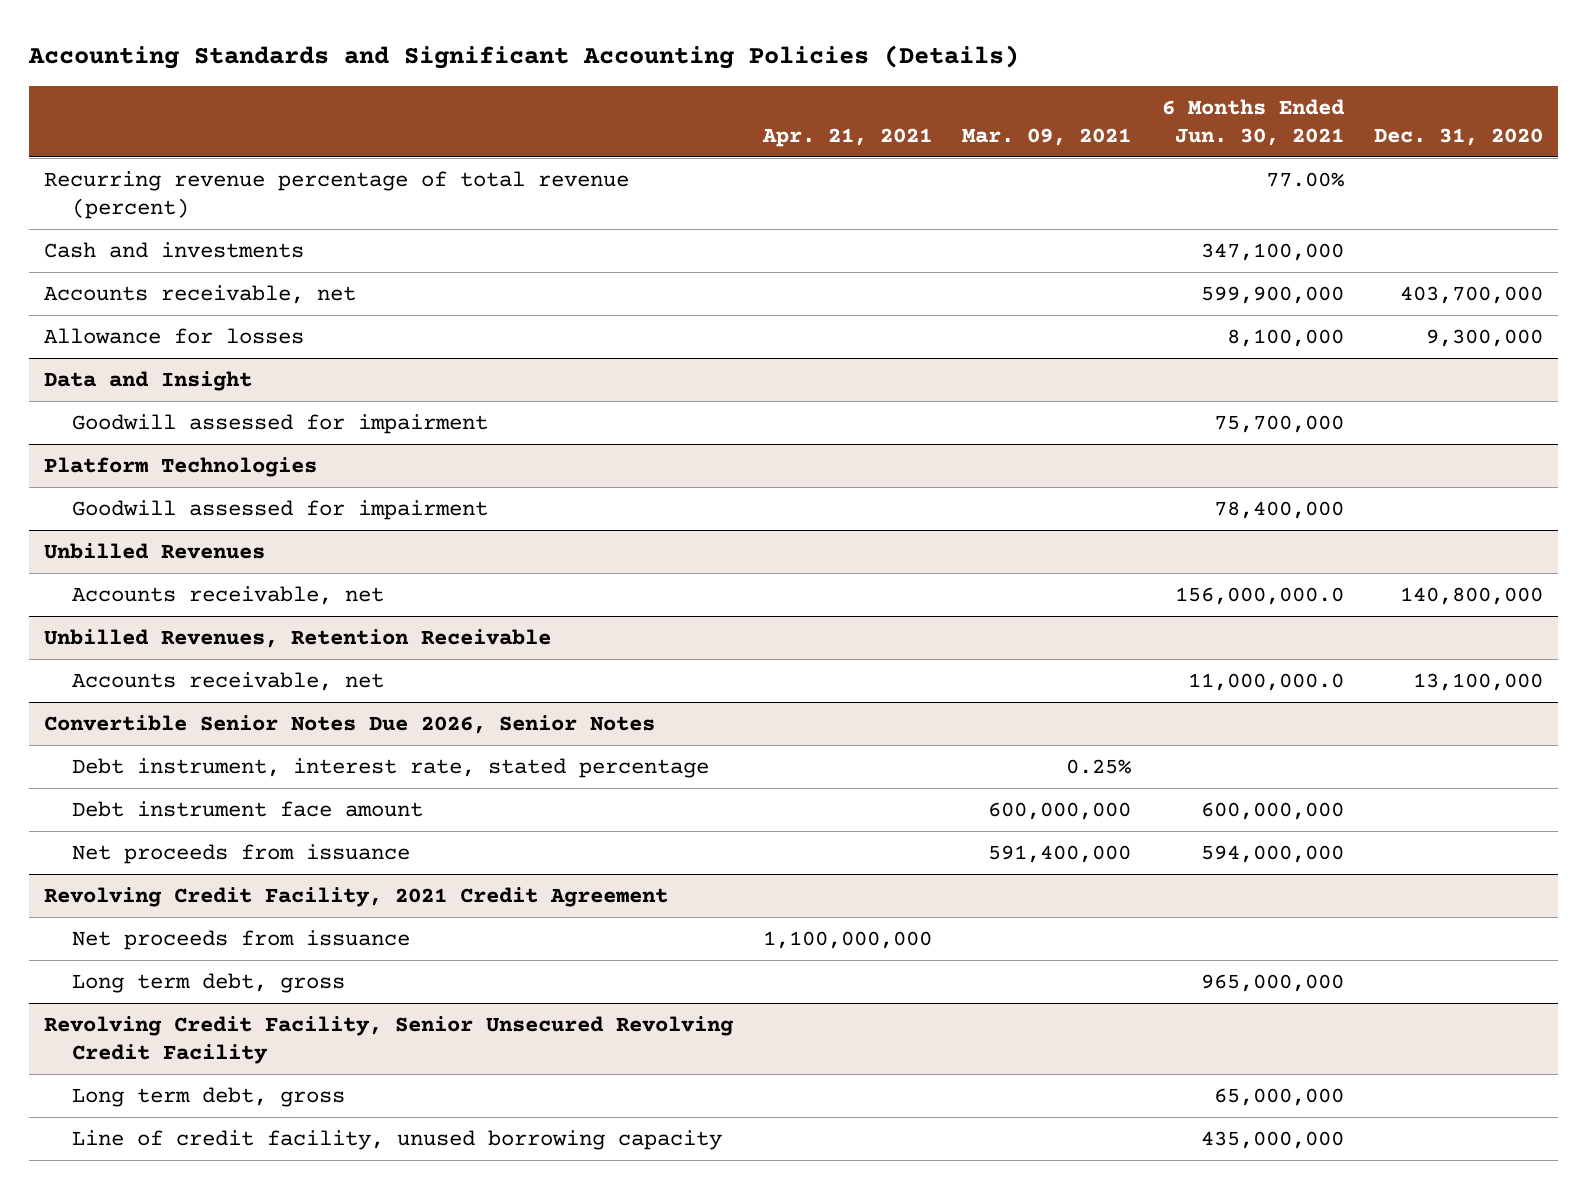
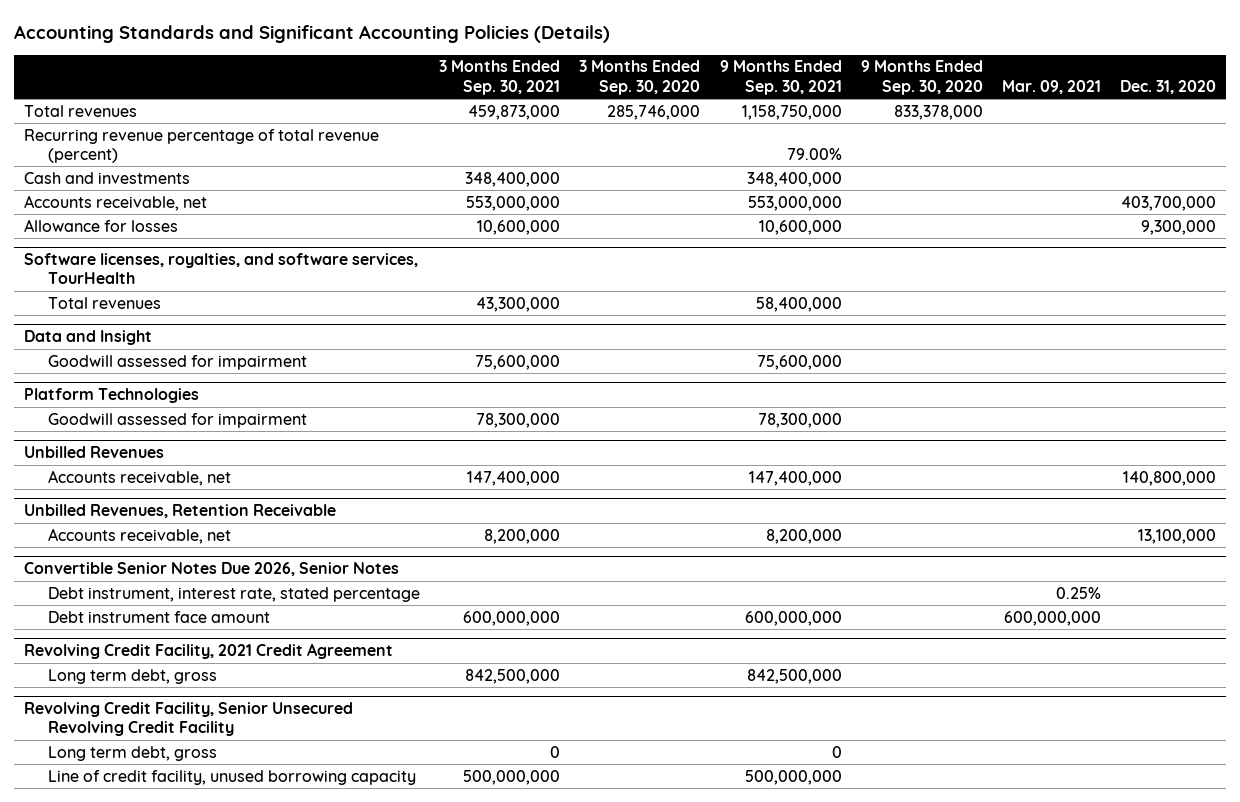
- | Apr. 21, 2021 | Mar. 09, 2021 | 6 Months Ended Jun. 30, 2021 | Dec. 31, 2020
+ | 3 Months Ended Sep. 30, 2021 | 3 Months Ended Sep. 30, 2020 | 9 Months Ended Sep. 30, 2021 | 9 Months Ended Sep. 30, 2020 | Mar. 09, 2021 | Dec. 31, 2020
+ Total revenues | 459,873,000 | 285,746,000 | 1,158,750,000 | 833,378,000 | |
+ Software licenses, royalties, and software services, TourHealth
+ Total revenues | 43,300,000 | | 58,400,000 | | |
@ Convertible Senior Notes Due 2026, Senior Notes
- Net proceeds from issuance | | 591,400,000 | 594,000,000 |
@ Revolving Credit Facility, 2021 Credit Agreement
- Net proceeds from issuance | 1,100,000,000 | | |

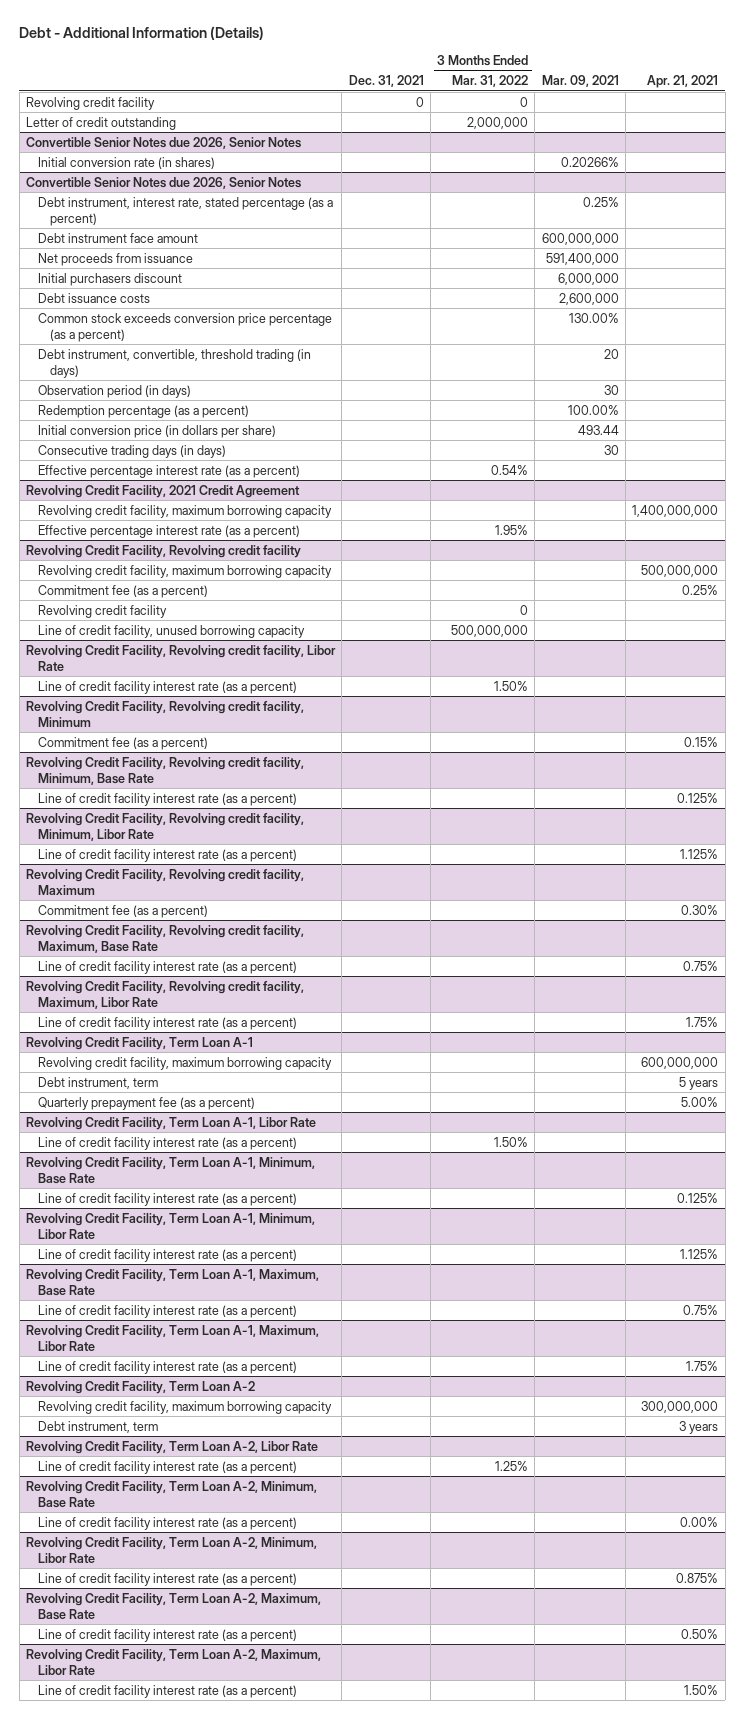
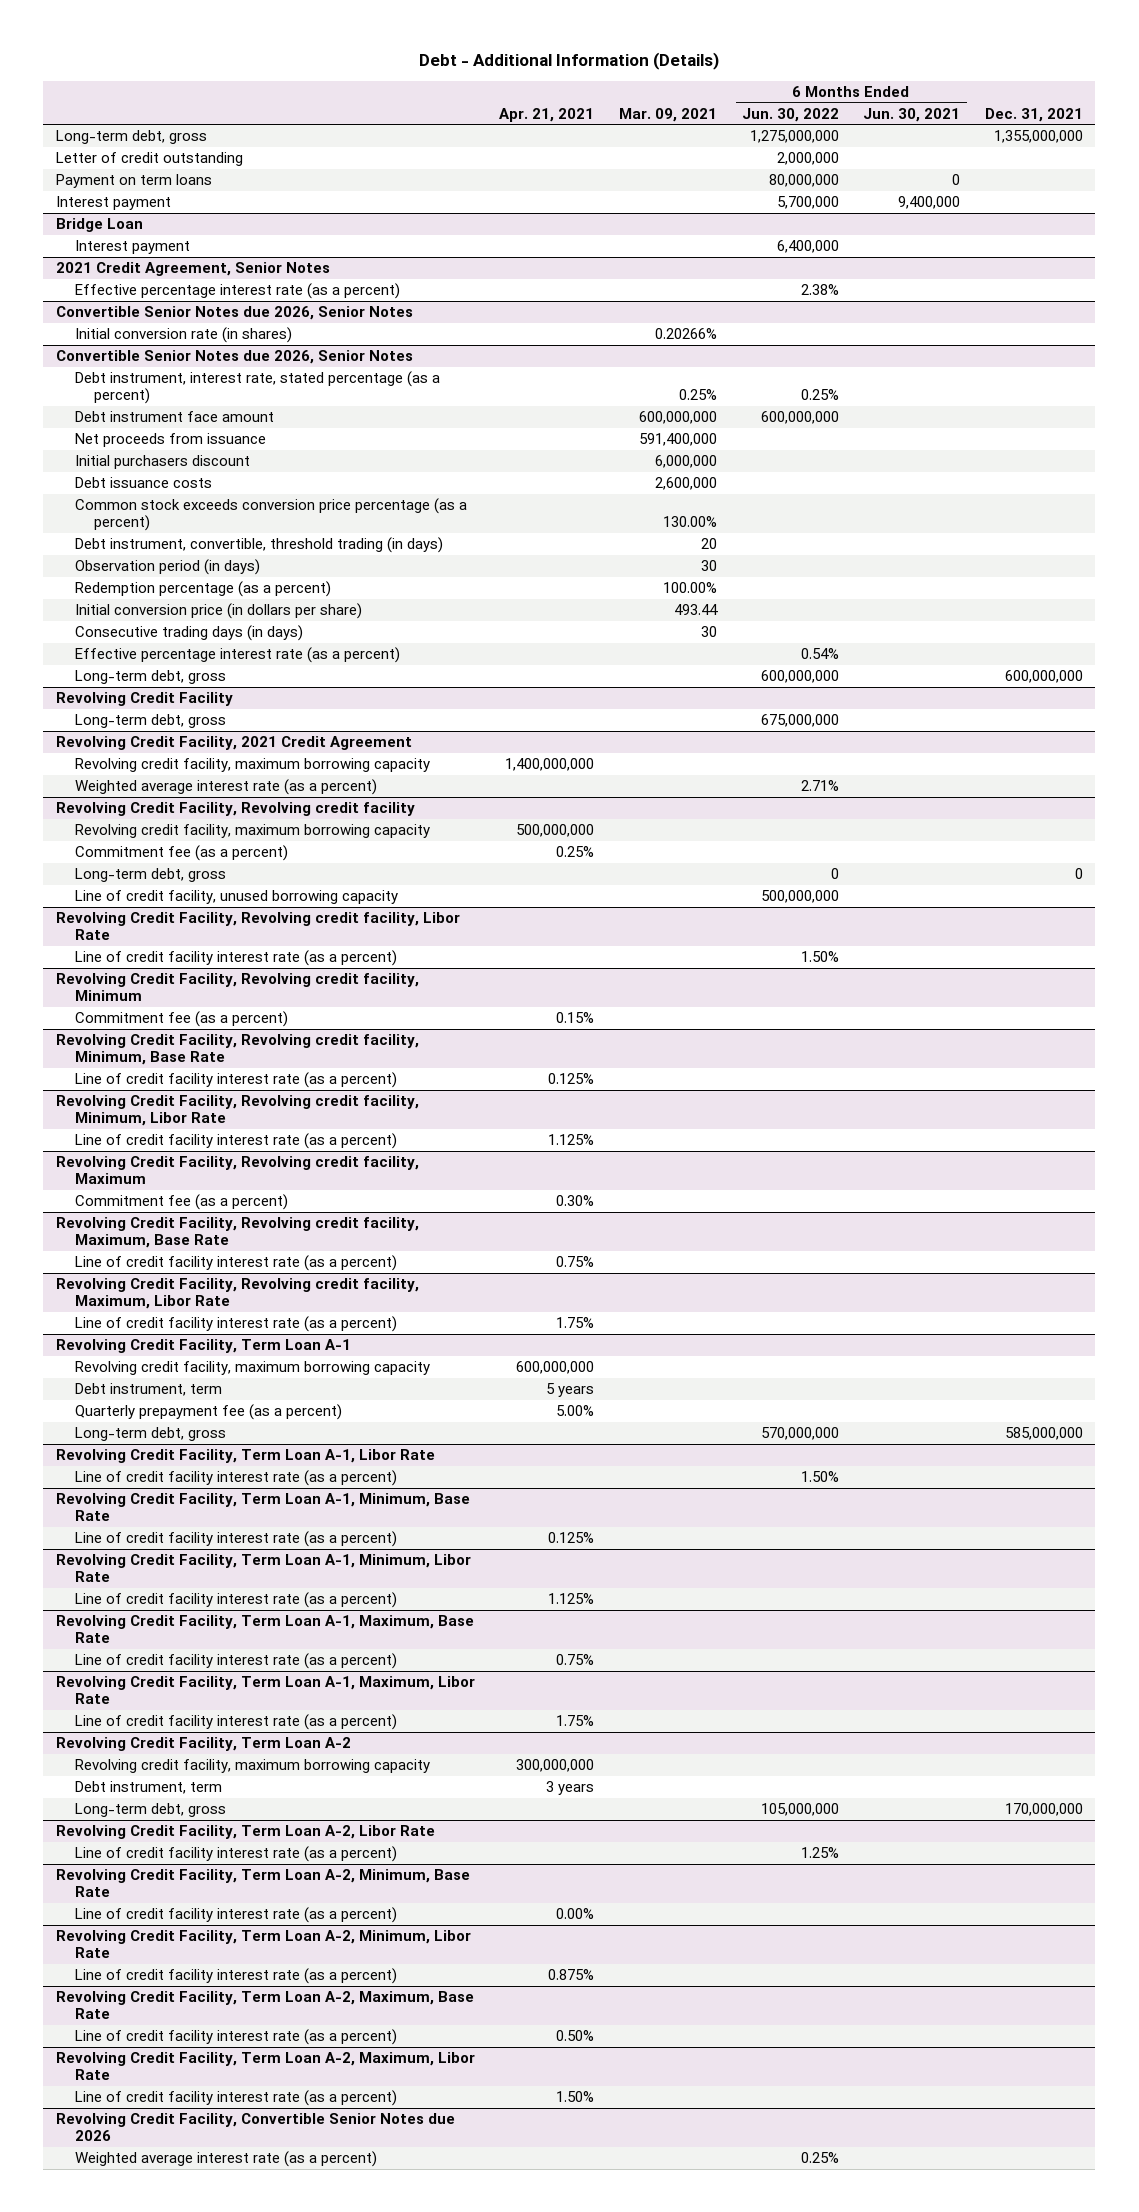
- | Dec. 31, 2021 | 3 Months Ended Mar. 31, 2022 | Mar. 09, 2021 | Apr. 21, 2021
+ | Apr. 21, 2021 | Mar. 09, 2021 | 6 Months Ended Jun. 30, 2022 | 6 Months Ended Jun. 30, 2021 | Dec. 31, 2021
- Revolving credit facility | 0 | 0 | |
+ Long-term debt, gross | | | 1,275,000,000 | | 1,355,000,000
+ Payment on term loans | | | 80,000,000 | 0 |
+ Interest payment | | | 5,700,000 | 9,400,000 |
+ Bridge Loan
+ Interest payment | | | 6,400,000 | |
+ 2021 Credit Agreement, Senior Notes
+ Effective percentage interest rate (as a percent) | | | 2.38% | |
@ Convertible Senior Notes due 2026, Senior Notes
+ Long-term debt, gross | | | 600,000,000 | | 600,000,000
+ Revolving Credit Facility
+ Long-term debt, gross | | | 675,000,000 | |
@ Revolving Credit Facility, 2021 Credit Agreement
- Effective percentage interest rate (as a percent) | | 1.95% | |
+ Weighted average interest rate (as a percent) | | | 2.71% | |
@ Revolving Credit Facility, Revolving credit facility
- Revolving credit facility | | 0 | |
+ Long-term debt, gross | | | 0 | | 0
@ Revolving Credit Facility, Term Loan A-1
+ Long-term debt, gross | | | 570,000,000 | | 585,000,000
@ Revolving Credit Facility, Term Loan A-2
+ Long-term debt, gross | | | 105,000,000 | | 170,000,000
+ Revolving Credit Facility, Convertible Senior Notes due 2026
+ Weighted average interest rate (as a percent) | | | 0.25% | |

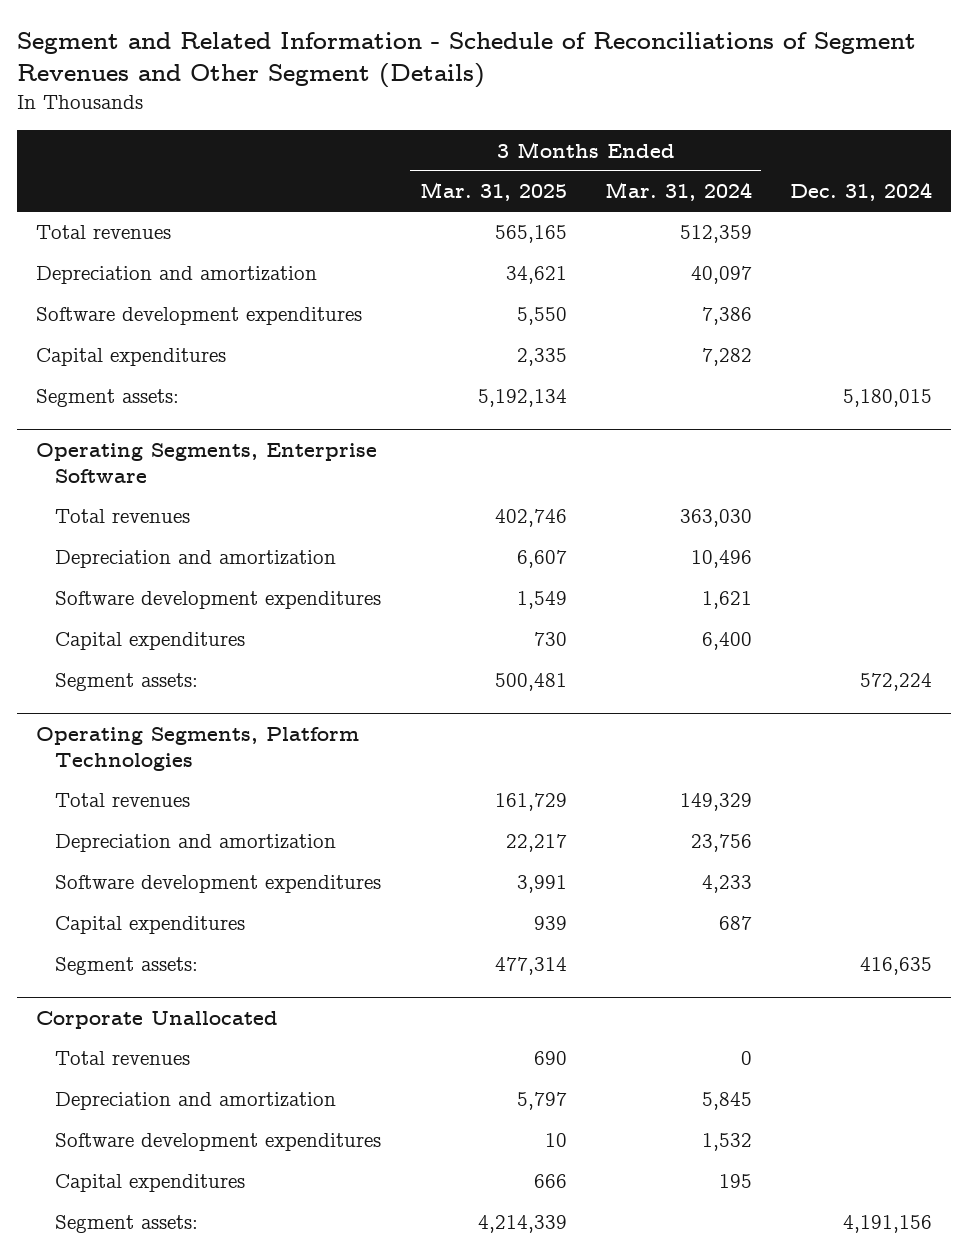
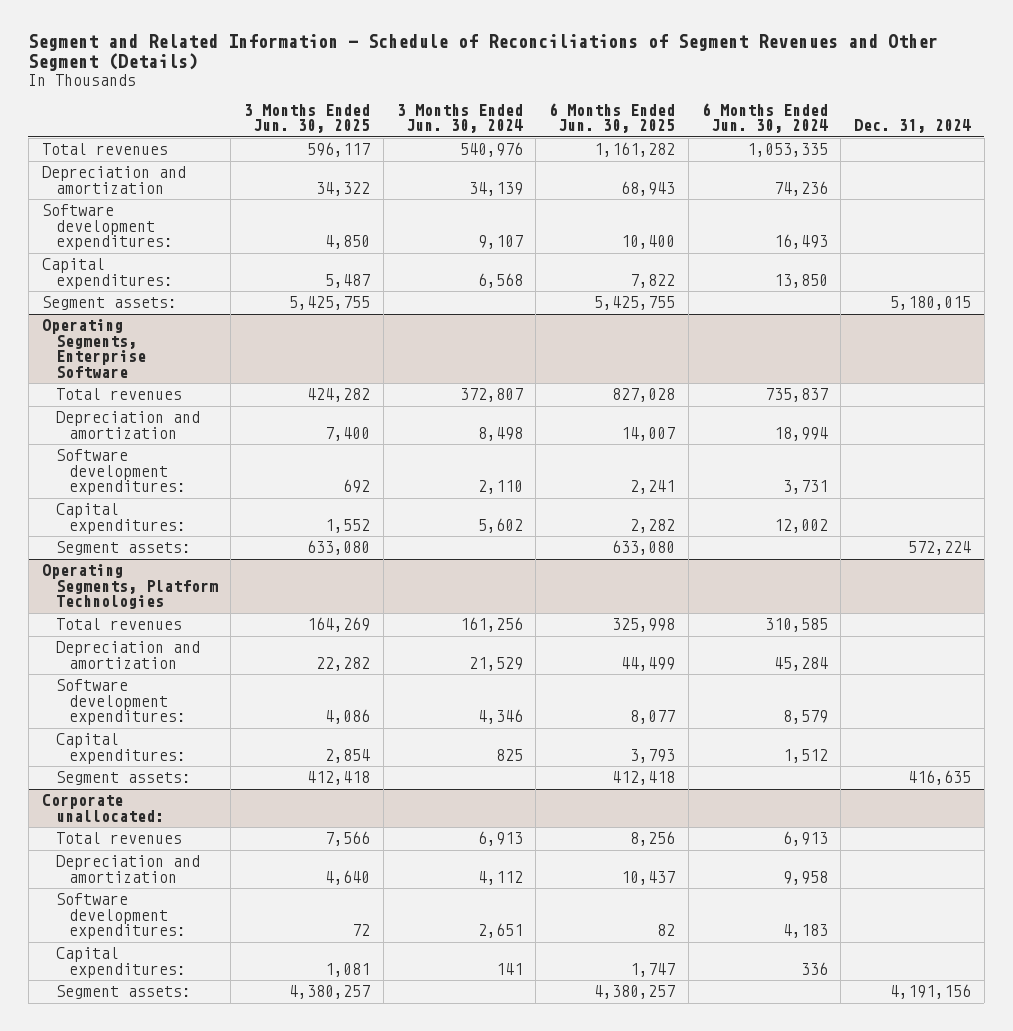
- | 3 Months Ended Mar. 31, 2025 | 3 Months Ended Mar. 31, 2024 | Dec. 31, 2024
+ | 3 Months Ended Jun. 30, 2025 | 3 Months Ended Jun. 30, 2024 | 6 Months Ended Jun. 30, 2025 | 6 Months Ended Jun. 30, 2024 | Dec. 31, 2024
- Software development expenditures | 5,550 | 7,386 |
- Capital expenditures | 2,335 | 7,282 |
+ Software development expenditures: | 4,850 | 9,107 | 10,400 | 16,493 |
+ Capital expenditures: | 5,487 | 6,568 | 7,822 | 13,850 |
@ Operating Segments, Enterprise Software
- Software development expenditures | 1,549 | 1,621 |
- Capital expenditures | 730 | 6,400 |
+ Software development expenditures: | 692 | 2,110 | 2,241 | 3,731 |
+ Capital expenditures: | 1,552 | 5,602 | 2,282 | 12,002 |
@ Operating Segments, Platform Technologies
- Software development expenditures | 3,991 | 4,233 |
- Capital expenditures | 939 | 687 |
+ Software development expenditures: | 4,086 | 4,346 | 8,077 | 8,579 |
+ Capital expenditures: | 2,854 | 825 | 3,793 | 1,512 |
- Corporate Unallocated
+ Corporate unallocated:
- Software development expenditures | 10 | 1,532 |
- Capital expenditures | 666 | 195 |
+ Software development expenditures: | 72 | 2,651 | 82 | 4,183 |
+ Capital expenditures: | 1,081 | 141 | 1,747 | 336 |

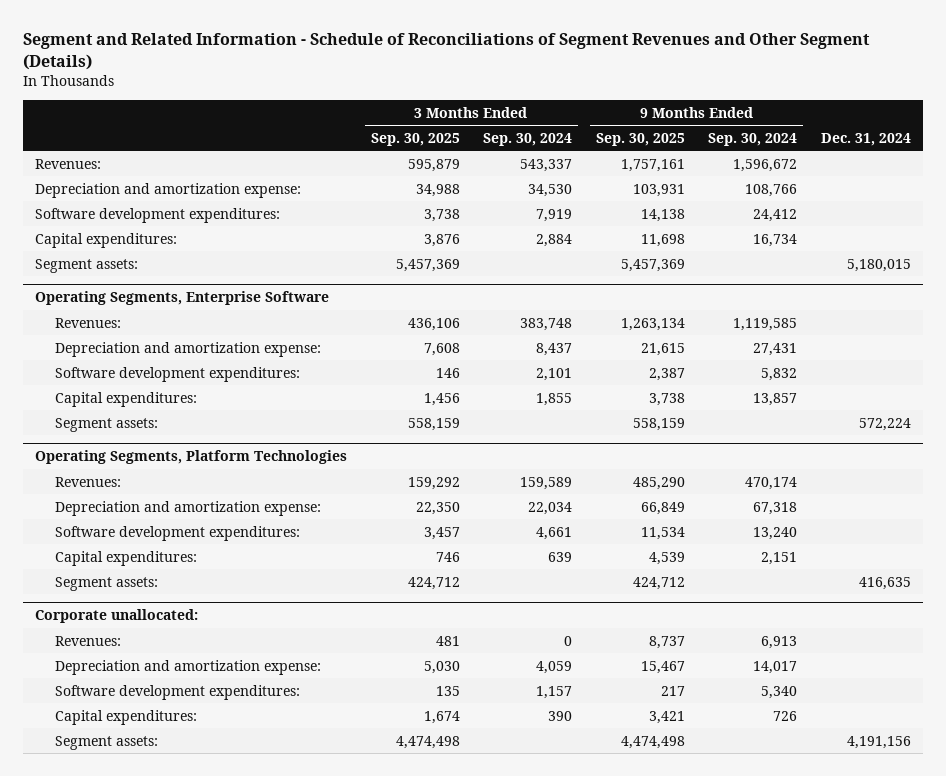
- | 3 Months Ended Jun. 30, 2025 | 3 Months Ended Jun. 30, 2024 | 6 Months Ended Jun. 30, 2025 | 6 Months Ended Jun. 30, 2024 | Dec. 31, 2024
+ | 3 Months Ended Sep. 30, 2025 | 3 Months Ended Sep. 30, 2024 | 9 Months Ended Sep. 30, 2025 | 9 Months Ended Sep. 30, 2024 | Dec. 31, 2024
- Total revenues | 596,117 | 540,976 | 1,161,282 | 1,053,335 |
- Depreciation and amortization | 34,322 | 34,139 | 68,943 | 74,236 |
+ Revenues: | 595,879 | 543,337 | 1,757,161 | 1,596,672 |
+ Depreciation and amortization expense: | 34,988 | 34,530 | 103,931 | 108,766 |
@ Operating Segments, Enterprise Software
- Total revenues | 424,282 | 372,807 | 827,028 | 735,837 |
- Depreciation and amortization | 7,400 | 8,498 | 14,007 | 18,994 |
+ Revenues: | 436,106 | 383,748 | 1,263,134 | 1,119,585 |
+ Depreciation and amortization expense: | 7,608 | 8,437 | 21,615 | 27,431 |
@ Operating Segments, Platform Technologies
- Total revenues | 164,269 | 161,256 | 325,998 | 310,585 |
- Depreciation and amortization | 22,282 | 21,529 | 44,499 | 45,284 |
+ Revenues: | 159,292 | 159,589 | 485,290 | 470,174 |
+ Depreciation and amortization expense: | 22,350 | 22,034 | 66,849 | 67,318 |
@ Corporate unallocated:
- Total revenues | 7,566 | 6,913 | 8,256 | 6,913 |
- Depreciation and amortization | 4,640 | 4,112 | 10,437 | 9,958 |
+ Revenues: | 481 | 0 | 8,737 | 6,913 |
+ Depreciation and amortization expense: | 5,030 | 4,059 | 15,467 | 14,017 |

